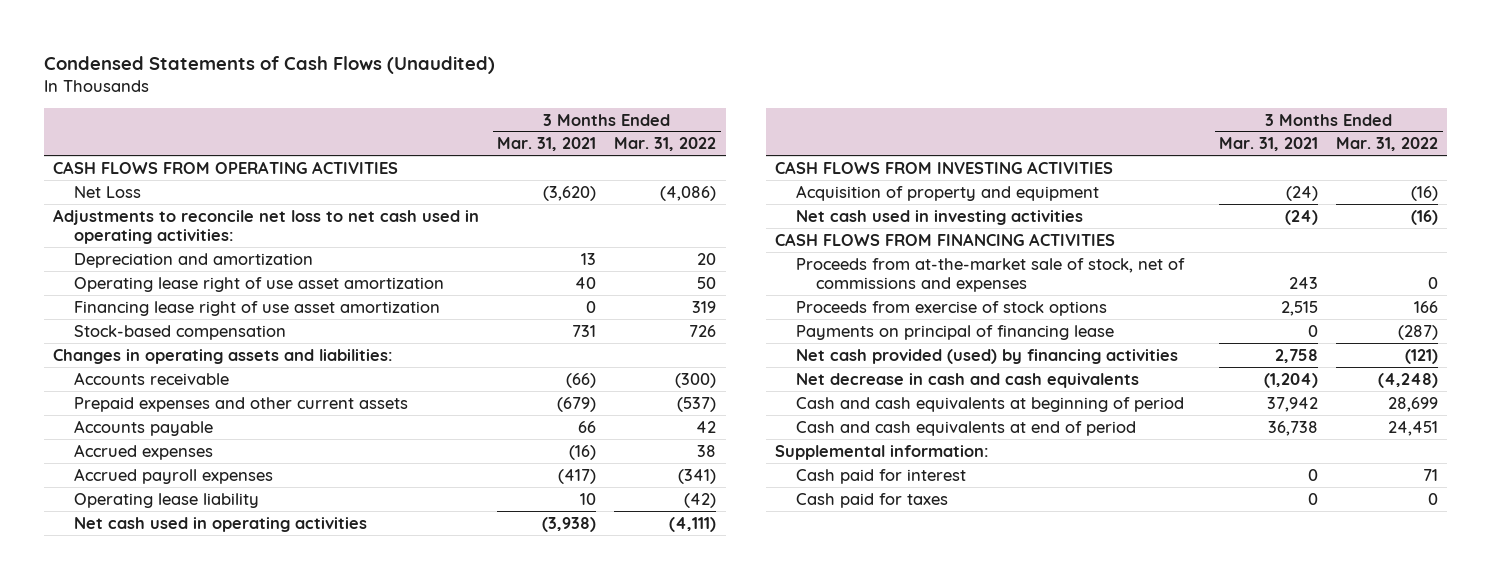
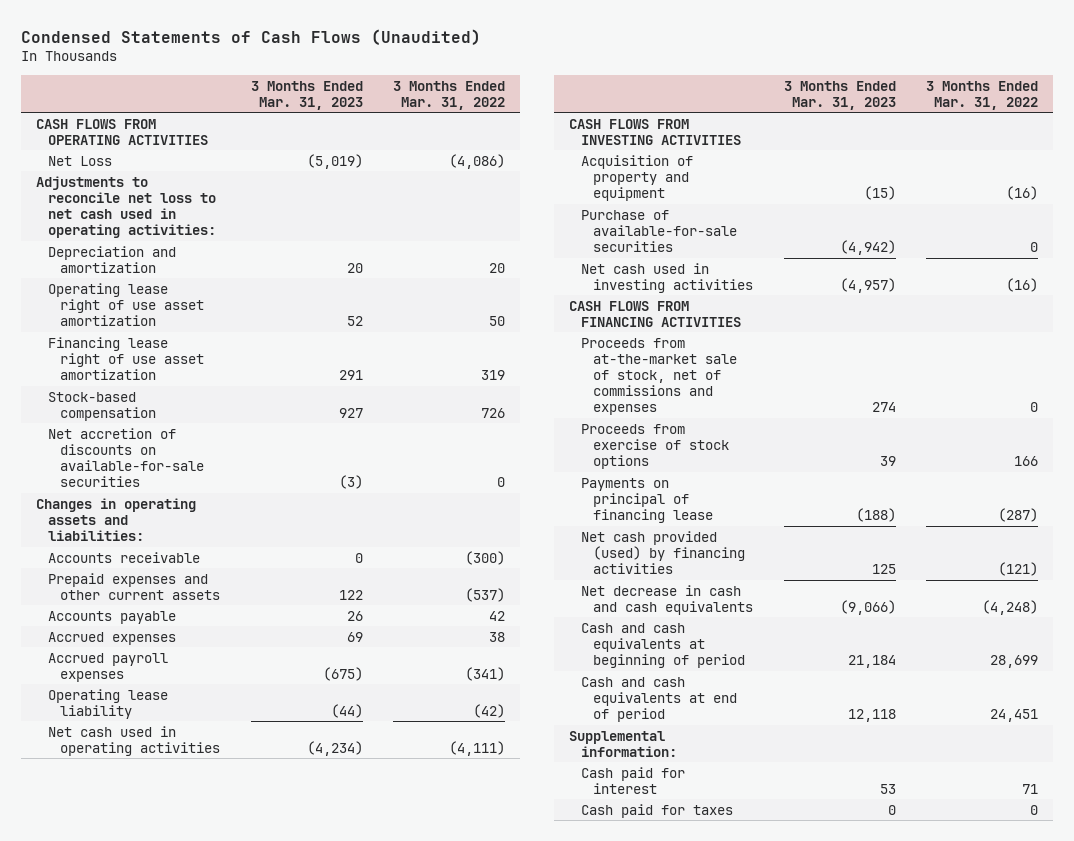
- | 3 Months Ended Mar. 31, 2021 | 3 Months Ended Mar. 31, 2022
+ | 3 Months Ended Mar. 31, 2023 | 3 Months Ended Mar. 31, 2022
+ Net accretion of discounts on available-for-sale securities | (3) | 0
+ Purchase of available-for-sale securities | (4,942) | 0

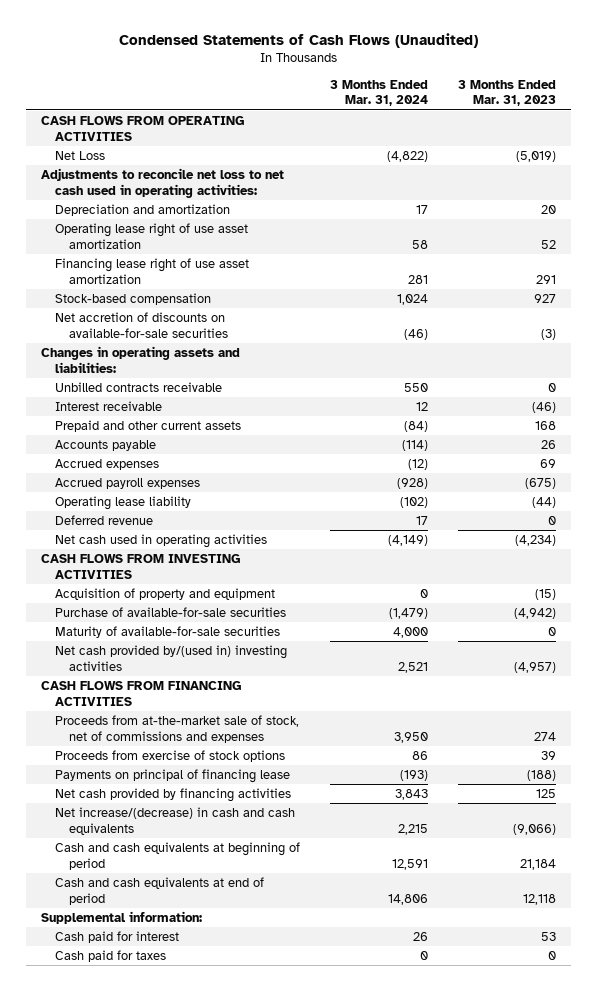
- | 3 Months Ended Mar. 31, 2023 | 3 Months Ended Mar. 31, 2022
+ | 3 Months Ended Mar. 31, 2024 | 3 Months Ended Mar. 31, 2023
- Accounts receivable | 0 | (300)
- Prepaid expenses and other current assets | 122 | (537)
+ Unbilled contracts receivable | 550 | 0
+ Interest receivable | 12 | (46)
+ Prepaid and other current assets | (84) | 168
+ Deferred revenue | 17 | 0
- Net cash used in investing activities | (4,957) | (16)
+ Maturity of available-for-sale securities | 4,000 | 0
+ Net cash provided by/(used in) investing activities | 2,521 | (4,957)
- Net cash provided (used) by financing activities | 125 | (121)
- Net decrease in cash and cash equivalents | (9,066) | (4,248)
+ Net cash provided by financing activities | 3,843 | 125
+ Net increase/(decrease) in cash and cash equivalents | 2,215 | (9,066)

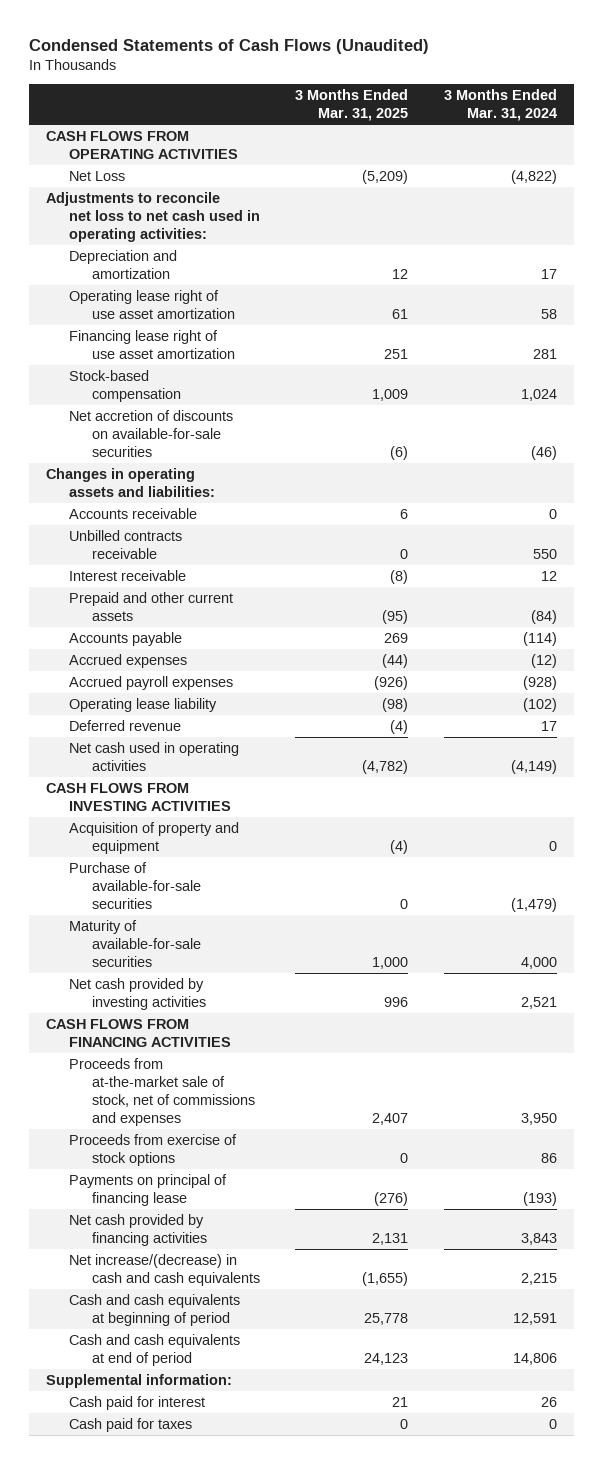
- | 3 Months Ended Mar. 31, 2024 | 3 Months Ended Mar. 31, 2023
+ | 3 Months Ended Mar. 31, 2025 | 3 Months Ended Mar. 31, 2024
+ Accounts receivable | 6 | 0
- Net cash provided by/(used in) investing activities | 2,521 | (4,957)
+ Net cash provided by investing activities | 996 | 2,521

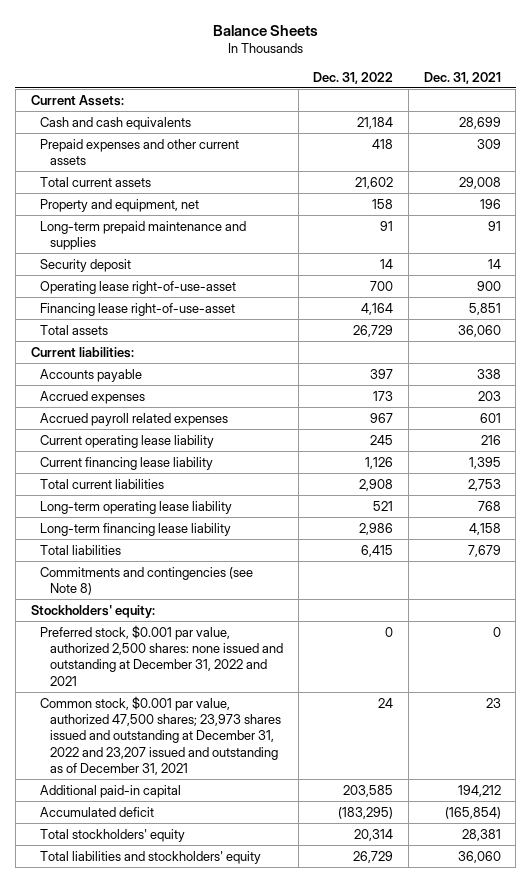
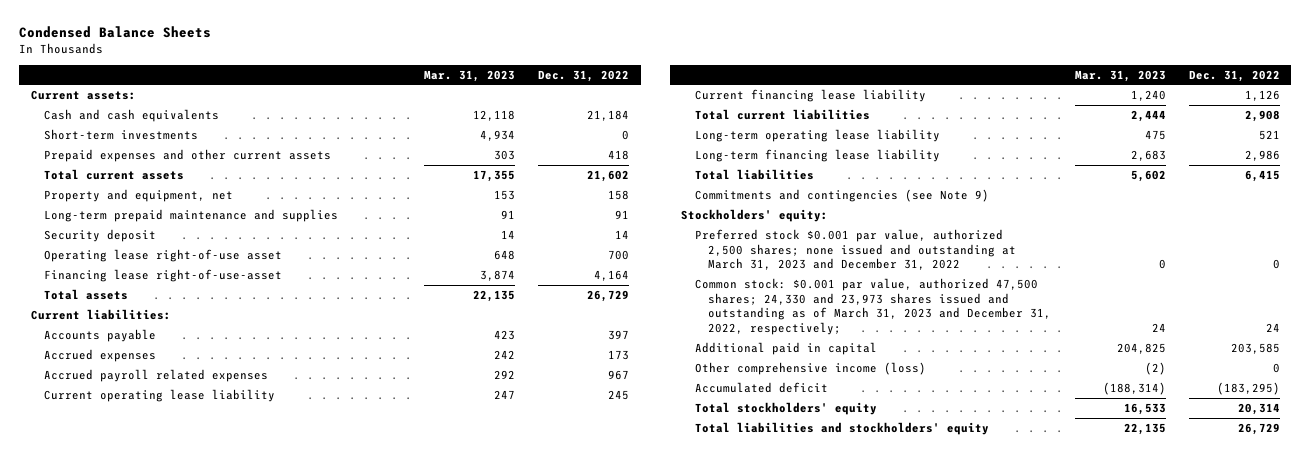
- Balance Sheets
+ Condensed Balance Sheets
- | Dec. 31, 2022 | Dec. 31, 2021
+ | Mar. 31, 2023 | Dec. 31, 2022
- Current Assets:
+ Current assets:
+ Short-term investments | 4,934 | 0
- Operating lease right-of-use-asset | 700 | 900
+ Operating lease right-of-use asset | 648 | 700
- Commitments and contingencies (see Note 8)
+ Commitments and contingencies (see Note 9)
- Preferred stock, $0.001 par value, authorized 2,500 shares: none issued and outstanding at December 31, 2022 and 2021 | 0 | 0
- Common stock, $0.001 par value, authorized 47,500 shares; 23,973 shares issued and outstanding at December 31, 2022 and 23,207 issued and outstanding as of December 31, 2021 | 24 | 23
- Additional paid-in capital | 203,585 | 194,212
+ Preferred stock $0.001 par value, authorized 2,500 shares; none issued and outstanding at March 31, 2023 and December 31, 2022 | 0 | 0
+ Common stock: $0.001 par value, authorized 47,500 shares; 24,330 and 23,973 shares issued and outstanding as of March 31, 2023 and December 31, 2022, respectively; | 24 | 24
+ Additional paid in capital | 204,825 | 203,585
+ Other comprehensive income (loss) | (2) | 0

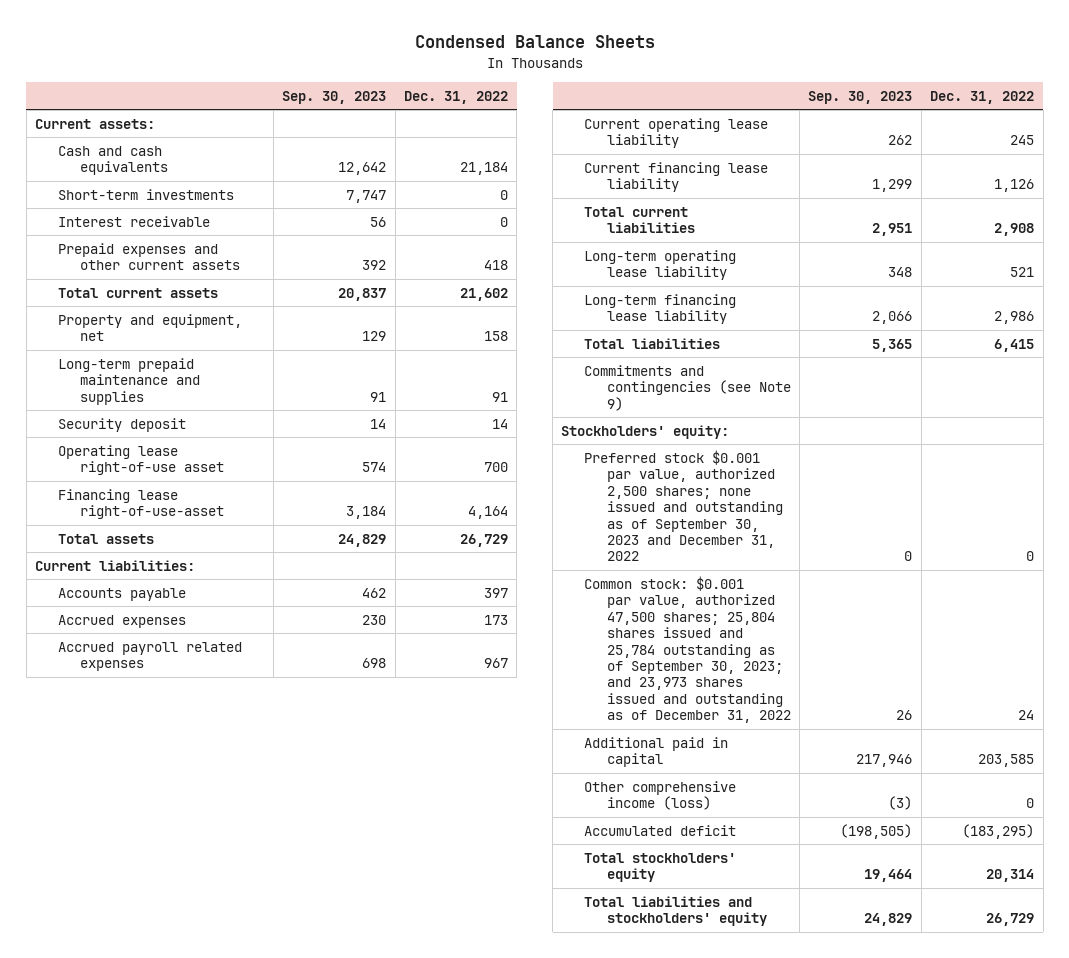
- | Mar. 31, 2023 | Dec. 31, 2022
+ | Sep. 30, 2023 | Dec. 31, 2022
+ Interest receivable | 56 | 0
- Preferred stock $0.001 par value, authorized 2,500 shares; none issued and outstanding at March 31, 2023 and December 31, 2022 | 0 | 0
- Common stock: $0.001 par value, authorized 47,500 shares; 24,330 and 23,973 shares issued and outstanding as of March 31, 2023 and December 31, 2022, respectively; | 24 | 24
+ Preferred stock $0.001 par value, authorized 2,500 shares; none issued and outstanding as of September 30, 2023 and December 31, 2022 | 0 | 0
+ Common stock: $0.001 par value, authorized 47,500 shares; 25,804 shares issued and 25,784 outstanding as of September 30, 2023; and 23,973 shares issued and outstanding as of December 31, 2022 | 26 | 24

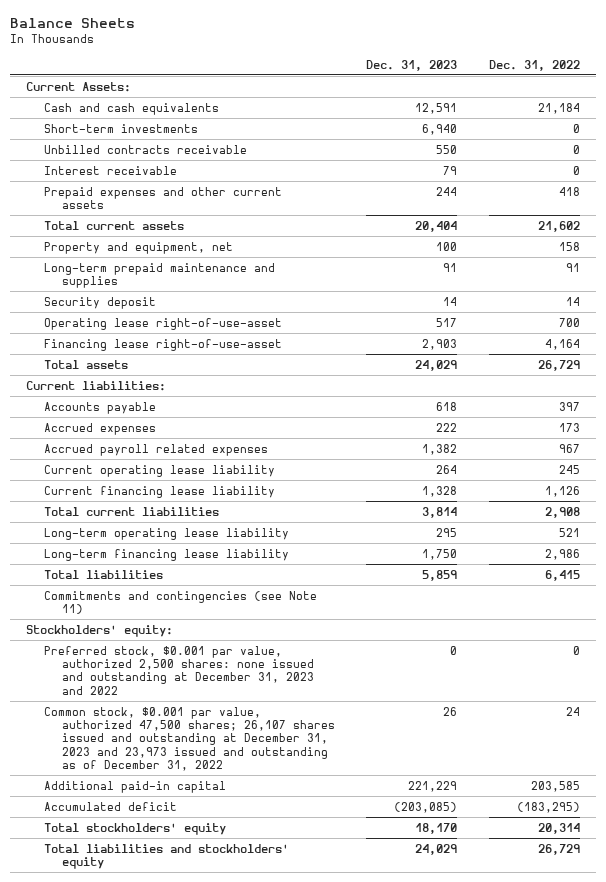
- Condensed Balance Sheets
+ Balance Sheets
- | Sep. 30, 2023 | Dec. 31, 2022
+ | Dec. 31, 2023 | Dec. 31, 2022
- Current assets:
+ Current Assets:
+ Unbilled contracts receivable | 550 | 0
- Operating lease right-of-use asset | 574 | 700
+ Operating lease right-of-use-asset | 517 | 700
- Commitments and contingencies (see Note 9)
+ Commitments and contingencies (see Note 11)
- Preferred stock $0.001 par value, authorized 2,500 shares; none issued and outstanding as of September 30, 2023 and December 31, 2022 | 0 | 0
- Common stock: $0.001 par value, authorized 47,500 shares; 25,804 shares issued and 25,784 outstanding as of September 30, 2023; and 23,973 shares issued and outstanding as of December 31, 2022 | 26 | 24
- Additional paid in capital | 217,946 | 203,585
- Other comprehensive income (loss) | (3) | 0
+ Preferred stock, $0.001 par value, authorized 2,500 shares: none issued and outstanding at December 31, 2023 and 2022 | 0 | 0
+ Common stock, $0.001 par value, authorized 47,500 shares; 26,107 shares issued and outstanding at December 31, 2023 and 23,973 issued and outstanding as of December 31, 2022 | 26 | 24
+ Additional paid-in capital | 221,229 | 203,585

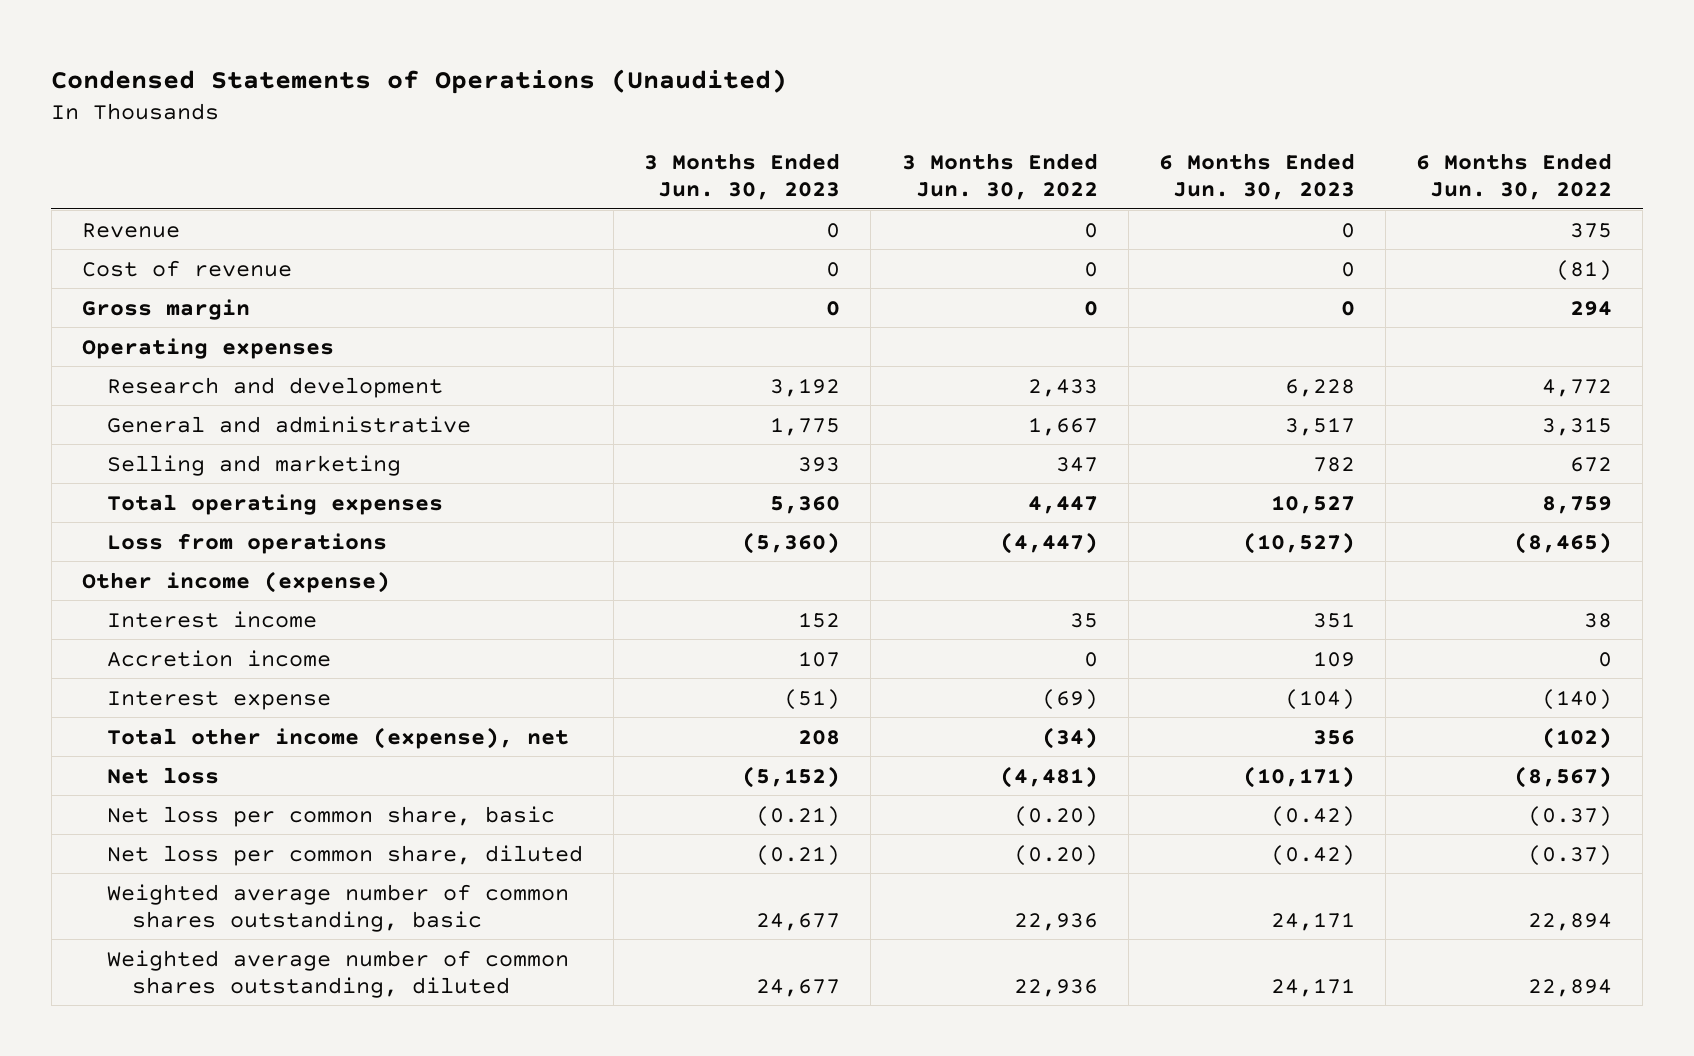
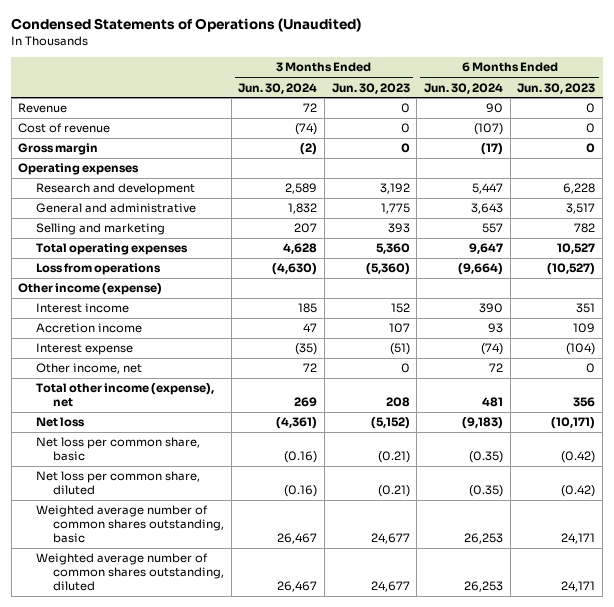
- | 3 Months Ended Jun. 30, 2023 | 3 Months Ended Jun. 30, 2022 | 6 Months Ended Jun. 30, 2023 | 6 Months Ended Jun. 30, 2022
+ | 3 Months Ended Jun. 30, 2024 | 3 Months Ended Jun. 30, 2023 | 6 Months Ended Jun. 30, 2024 | 6 Months Ended Jun. 30, 2023
+ Other income, net | 72 | 0 | 72 | 0

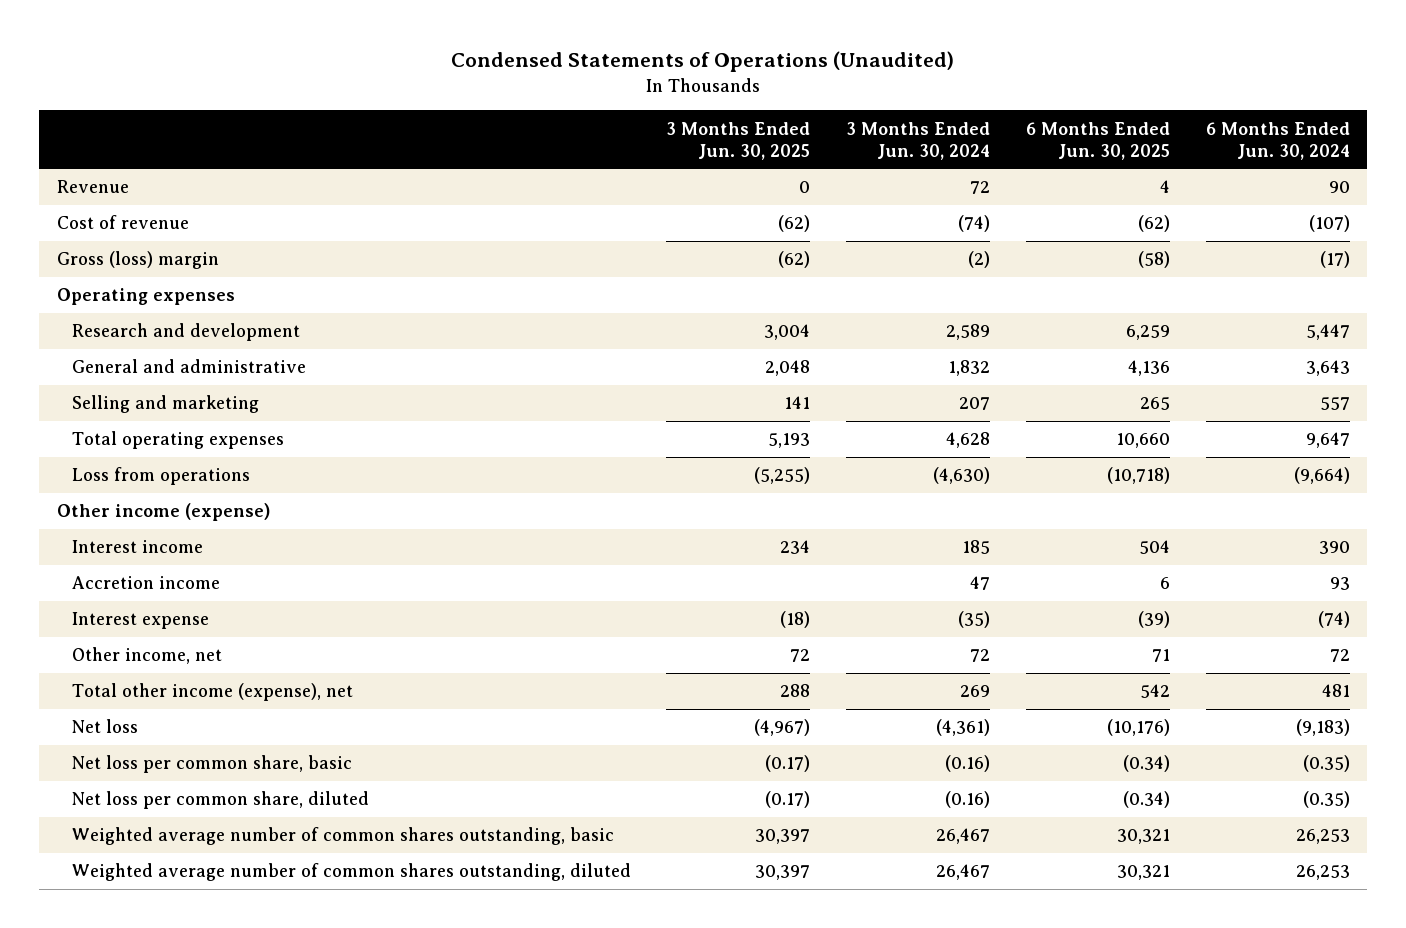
- | 3 Months Ended Jun. 30, 2024 | 3 Months Ended Jun. 30, 2023 | 6 Months Ended Jun. 30, 2024 | 6 Months Ended Jun. 30, 2023
+ | 3 Months Ended Jun. 30, 2025 | 3 Months Ended Jun. 30, 2024 | 6 Months Ended Jun. 30, 2025 | 6 Months Ended Jun. 30, 2024
- Gross margin | (2) | 0 | (17) | 0
+ Gross (loss) margin | (62) | (2) | (58) | (17)

